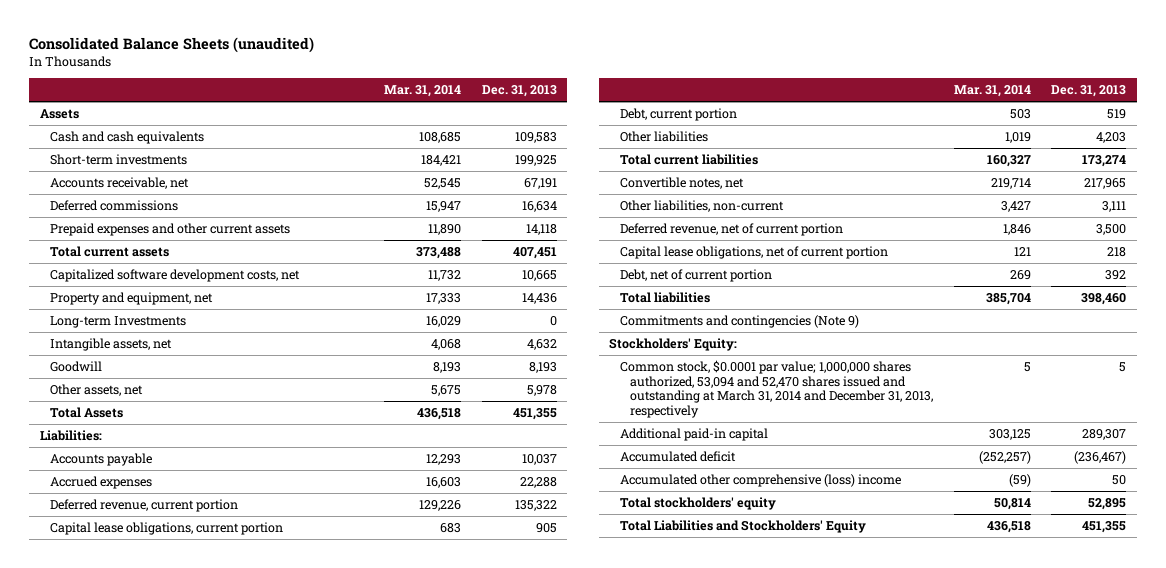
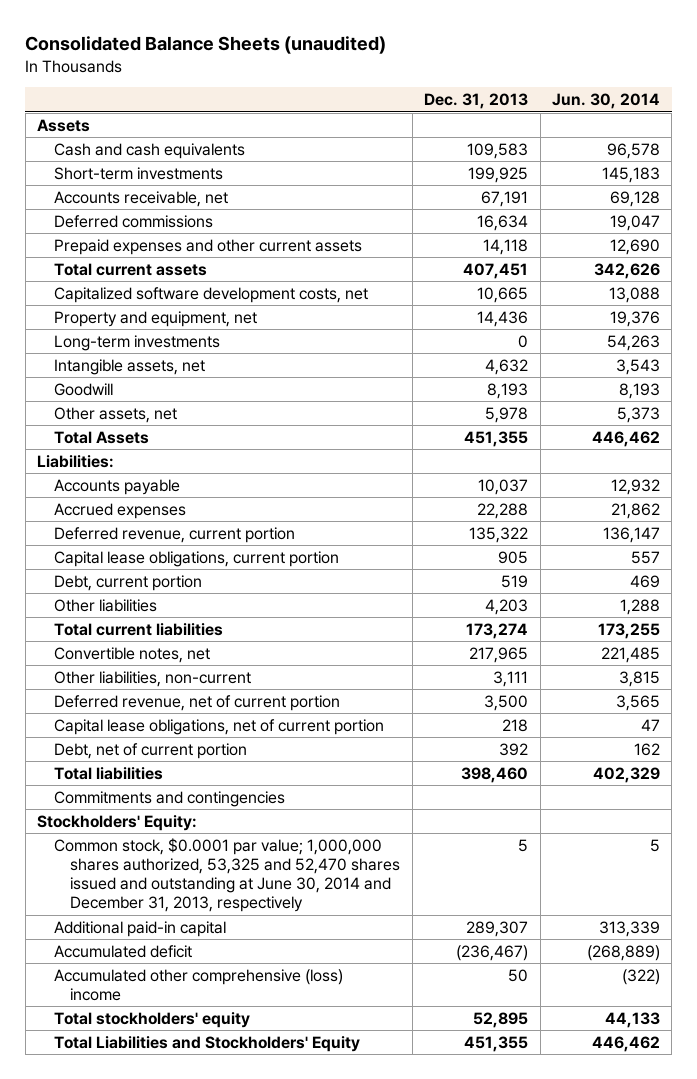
- | Mar. 31, 2014 | Dec. 31, 2013
+ | Dec. 31, 2013 | Jun. 30, 2014
- Long-term Investments | 16,029 | 0
+ Long-term investments | 0 | 54,263
- Commitments and contingencies (Note 9)
+ Commitments and contingencies
- Common stock, $0.0001 par value; 1,000,000 shares authorized, 53,094 and 52,470 shares issued and outstanding at March 31, 2014 and December 31, 2013, respectively | 5 | 5
+ Common stock, $0.0001 par value; 1,000,000 shares authorized, 53,325 and 52,470 shares issued and outstanding at June 30, 2014 and December 31, 2013, respectively | 5 | 5

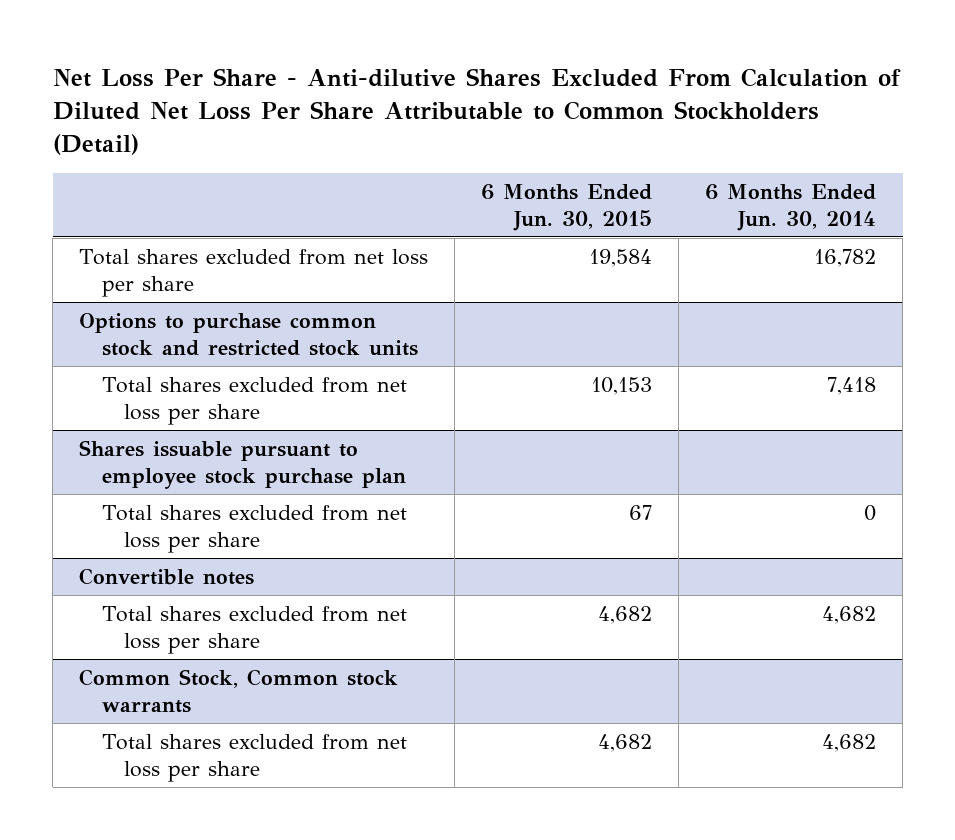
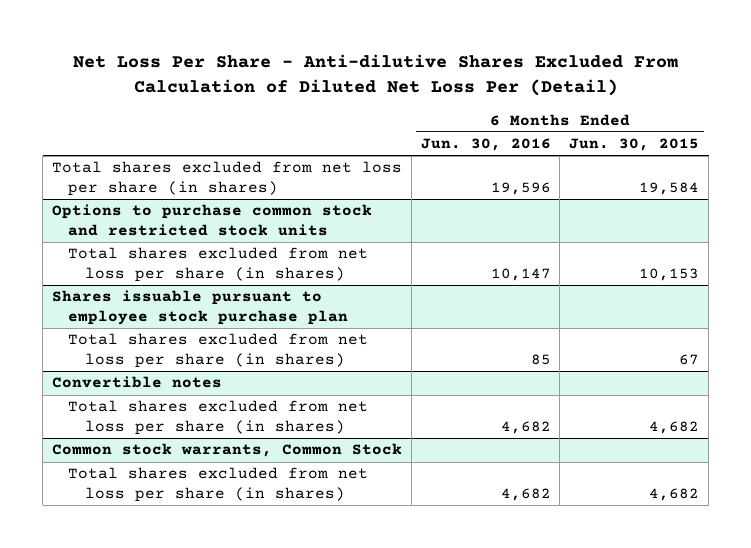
- Net Loss Per Share - Anti-dilutive Shares Excluded From Calculation of Diluted Net Loss Per Share Attributable to Common Stockholders (Detail)
+ Net Loss Per Share - Anti-dilutive Shares Excluded From Calculation of Diluted Net Loss Per (Detail)
- | 6 Months Ended Jun. 30, 2015 | 6 Months Ended Jun. 30, 2014
+ | 6 Months Ended Jun. 30, 2016 | 6 Months Ended Jun. 30, 2015
- Total shares excluded from net loss per share | 19,584 | 16,782
+ Total shares excluded from net loss per share (in shares) | 19,596 | 19,584
@ Options to purchase common stock and restricted stock units
- Total shares excluded from net loss per share | 10,153 | 7,418
+ Total shares excluded from net loss per share (in shares) | 10,147 | 10,153
@ Shares issuable pursuant to employee stock purchase plan
- Total shares excluded from net loss per share | 67 | 0
+ Total shares excluded from net loss per share (in shares) | 85 | 67
@ Convertible notes
- Total shares excluded from net loss per share | 4,682 | 4,682
- Common Stock, Common stock warrants
- Total shares excluded from net loss per share | 4,682 | 4,682
@ Convertible notes
+ Total shares excluded from net loss per share (in shares) | 4,682 | 4,682
+ Common stock warrants, Common Stock
+ Total shares excluded from net loss per share (in shares) | 4,682 | 4,682

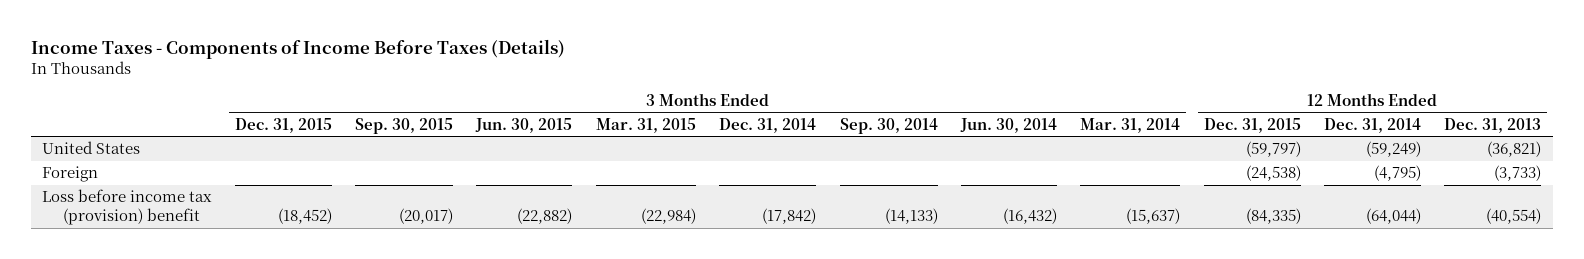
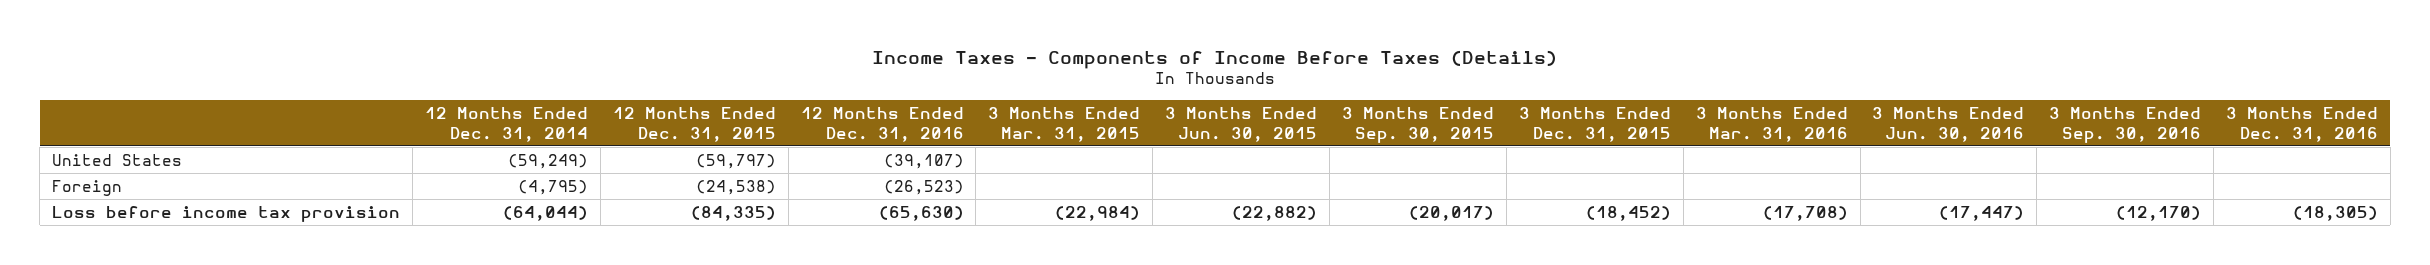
- | 3 Months Ended Dec. 31, 2015 | 3 Months Ended Sep. 30, 2015 | 3 Months Ended Jun. 30, 2015 | 3 Months Ended Mar. 31, 2015 | 3 Months Ended Dec. 31, 2014 | 3 Months Ended Sep. 30, 2014 | 3 Months Ended Jun. 30, 2014 | 3 Months Ended Mar. 31, 2014 | 12 Months Ended Dec. 31, 2015 | 12 Months Ended Dec. 31, 2014 | 12 Months Ended Dec. 31, 2013
+ | 12 Months Ended Dec. 31, 2014 | 12 Months Ended Dec. 31, 2015 | 12 Months Ended Dec. 31, 2016 | 3 Months Ended Mar. 31, 2015 | 3 Months Ended Jun. 30, 2015 | 3 Months Ended Sep. 30, 2015 | 3 Months Ended Dec. 31, 2015 | 3 Months Ended Mar. 31, 2016 | 3 Months Ended Jun. 30, 2016 | 3 Months Ended Sep. 30, 2016 | 3 Months Ended Dec. 31, 2016
- Loss before income tax (provision) benefit | (18,452) | (20,017) | (22,882) | (22,984) | (17,842) | (14,133) | (16,432) | (15,637) | (84,335) | (64,044) | (40,554)
+ Loss before income tax provision | (64,044) | (84,335) | (65,630) | (22,984) | (22,882) | (20,017) | (18,452) | (17,708) | (17,447) | (12,170) | (18,305)

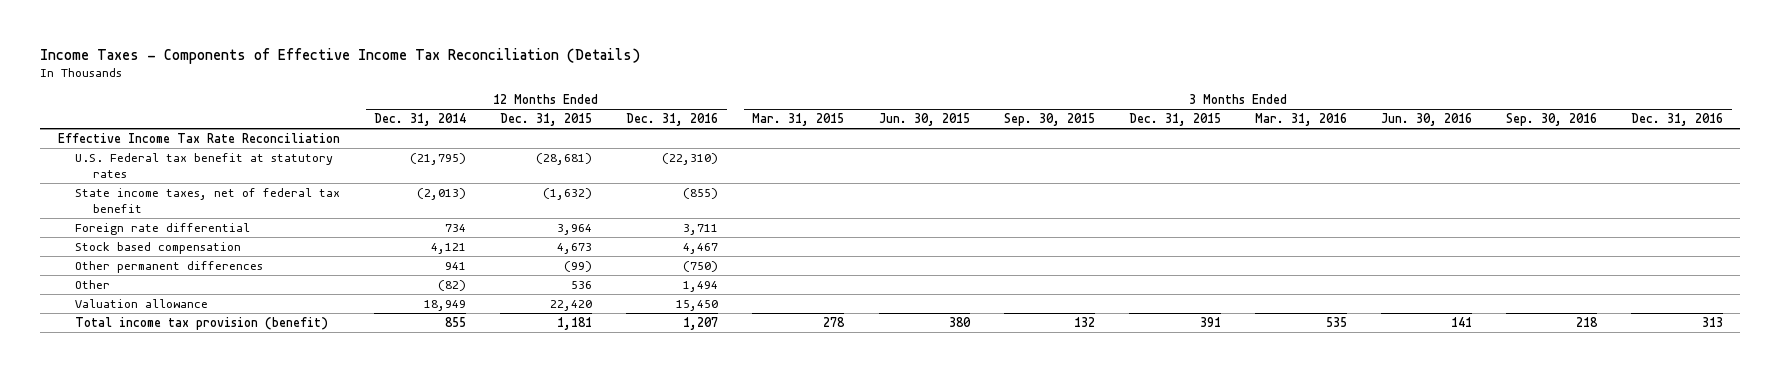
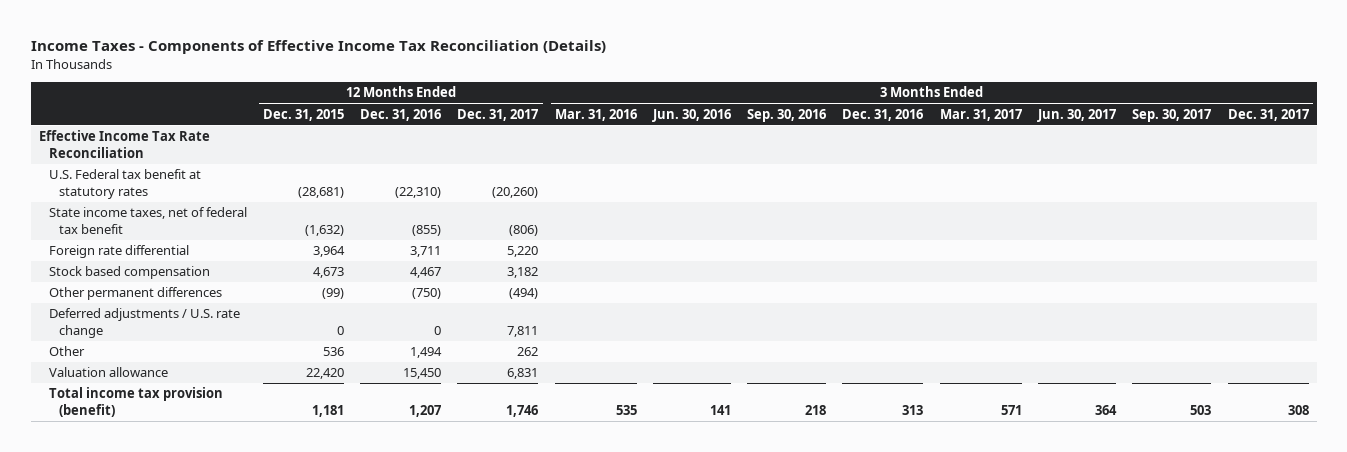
- | 12 Months Ended Dec. 31, 2014 | 12 Months Ended Dec. 31, 2015 | 12 Months Ended Dec. 31, 2016 | 3 Months Ended Mar. 31, 2015 | 3 Months Ended Jun. 30, 2015 | 3 Months Ended Sep. 30, 2015 | 3 Months Ended Dec. 31, 2015 | 3 Months Ended Mar. 31, 2016 | 3 Months Ended Jun. 30, 2016 | 3 Months Ended Sep. 30, 2016 | 3 Months Ended Dec. 31, 2016
+ | 12 Months Ended Dec. 31, 2015 | 12 Months Ended Dec. 31, 2016 | 12 Months Ended Dec. 31, 2017 | 3 Months Ended Mar. 31, 2016 | 3 Months Ended Jun. 30, 2016 | 3 Months Ended Sep. 30, 2016 | 3 Months Ended Dec. 31, 2016 | 3 Months Ended Mar. 31, 2017 | 3 Months Ended Jun. 30, 2017 | 3 Months Ended Sep. 30, 2017 | 3 Months Ended Dec. 31, 2017
+ Deferred adjustments / U.S. rate change | 0 | 0 | 7,811 | | | | | | | |

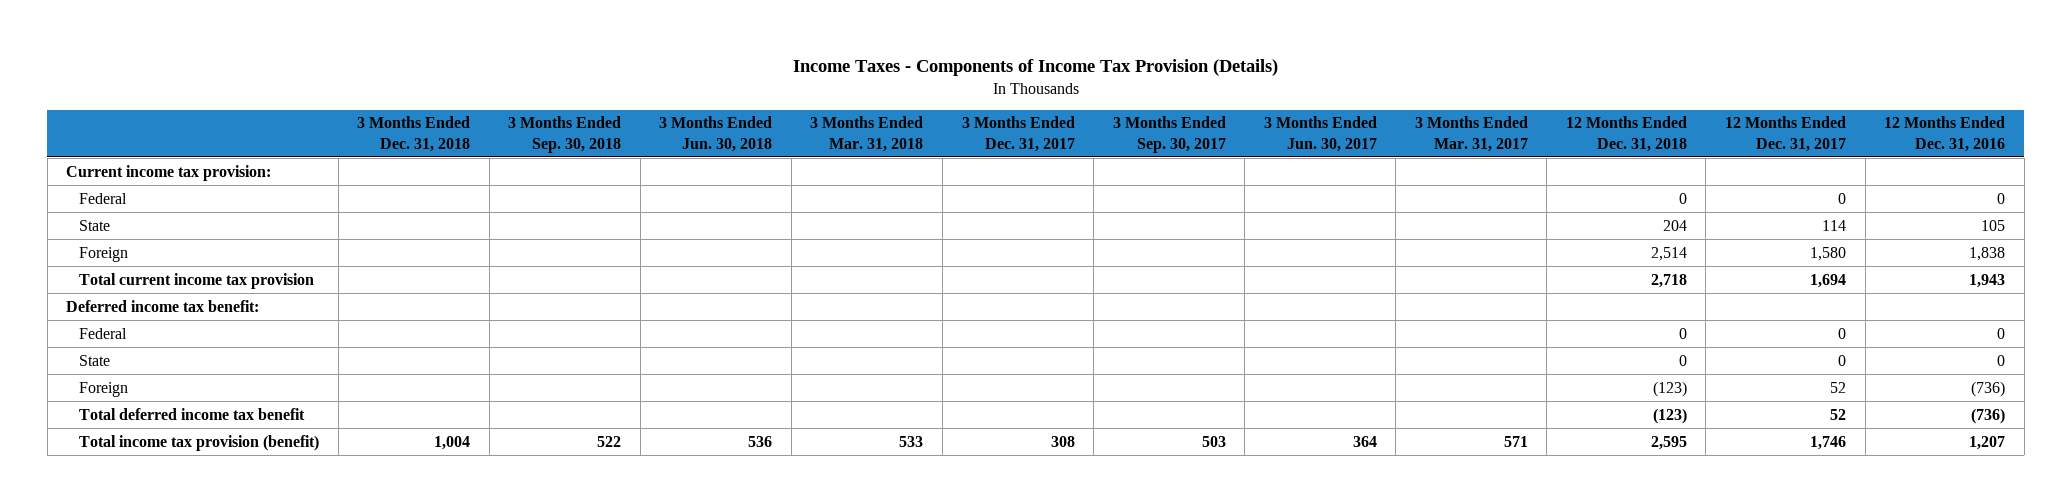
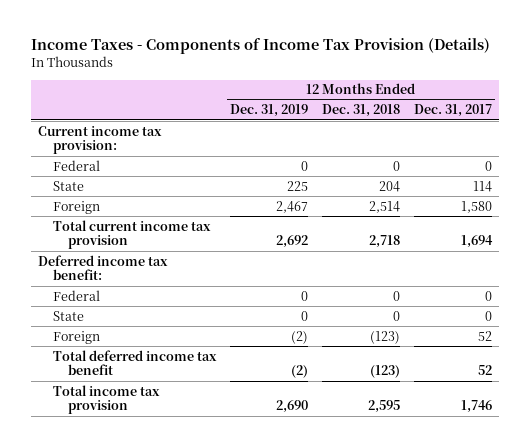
- | 3 Months Ended Dec. 31, 2018 | 3 Months Ended Sep. 30, 2018 | 3 Months Ended Jun. 30, 2018 | 3 Months Ended Mar. 31, 2018 | 3 Months Ended Dec. 31, 2017 | 3 Months Ended Sep. 30, 2017 | 3 Months Ended Jun. 30, 2017 | 3 Months Ended Mar. 31, 2017 | 12 Months Ended Dec. 31, 2018 | 12 Months Ended Dec. 31, 2017 | 12 Months Ended Dec. 31, 2016
+ | 12 Months Ended Dec. 31, 2019 | 12 Months Ended Dec. 31, 2018 | 12 Months Ended Dec. 31, 2017
- Total income tax provision (benefit) | 1,004 | 522 | 536 | 533 | 308 | 503 | 364 | 571 | 2,595 | 1,746 | 1,207
+ Total income tax provision | 2,690 | 2,595 | 1,746

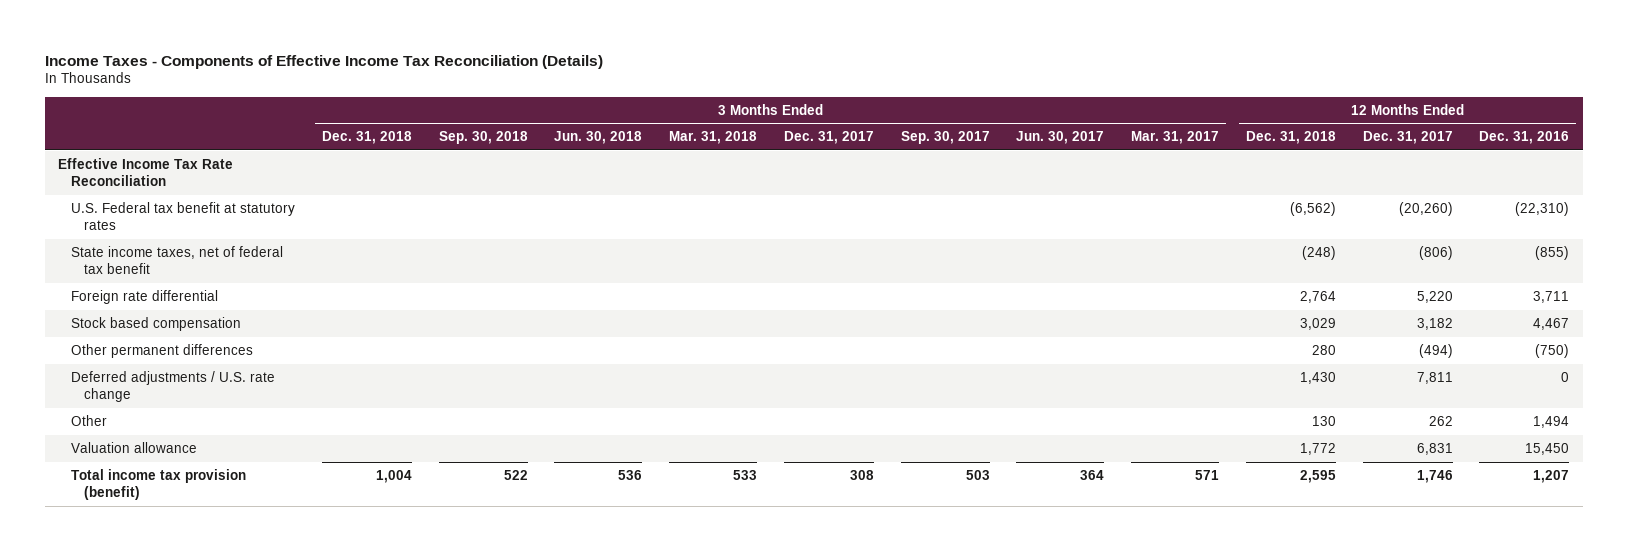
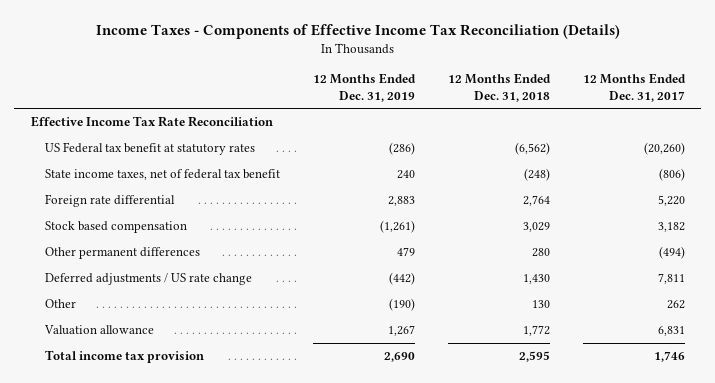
- | 3 Months Ended Dec. 31, 2018 | 3 Months Ended Sep. 30, 2018 | 3 Months Ended Jun. 30, 2018 | 3 Months Ended Mar. 31, 2018 | 3 Months Ended Dec. 31, 2017 | 3 Months Ended Sep. 30, 2017 | 3 Months Ended Jun. 30, 2017 | 3 Months Ended Mar. 31, 2017 | 12 Months Ended Dec. 31, 2018 | 12 Months Ended Dec. 31, 2017 | 12 Months Ended Dec. 31, 2016
+ | 12 Months Ended Dec. 31, 2019 | 12 Months Ended Dec. 31, 2018 | 12 Months Ended Dec. 31, 2017
- U.S. Federal tax benefit at statutory rates | | | | | | | | | (6,562) | (20,260) | (22,310)
+ US Federal tax benefit at statutory rates | (286) | (6,562) | (20,260)
- Deferred adjustments / U.S. rate change | | | | | | | | | 1,430 | 7,811 | 0
+ Deferred adjustments / US rate change | (442) | 1,430 | 7,811
- Total income tax provision (benefit) | 1,004 | 522 | 536 | 533 | 308 | 503 | 364 | 571 | 2,595 | 1,746 | 1,207
+ Total income tax provision | 2,690 | 2,595 | 1,746

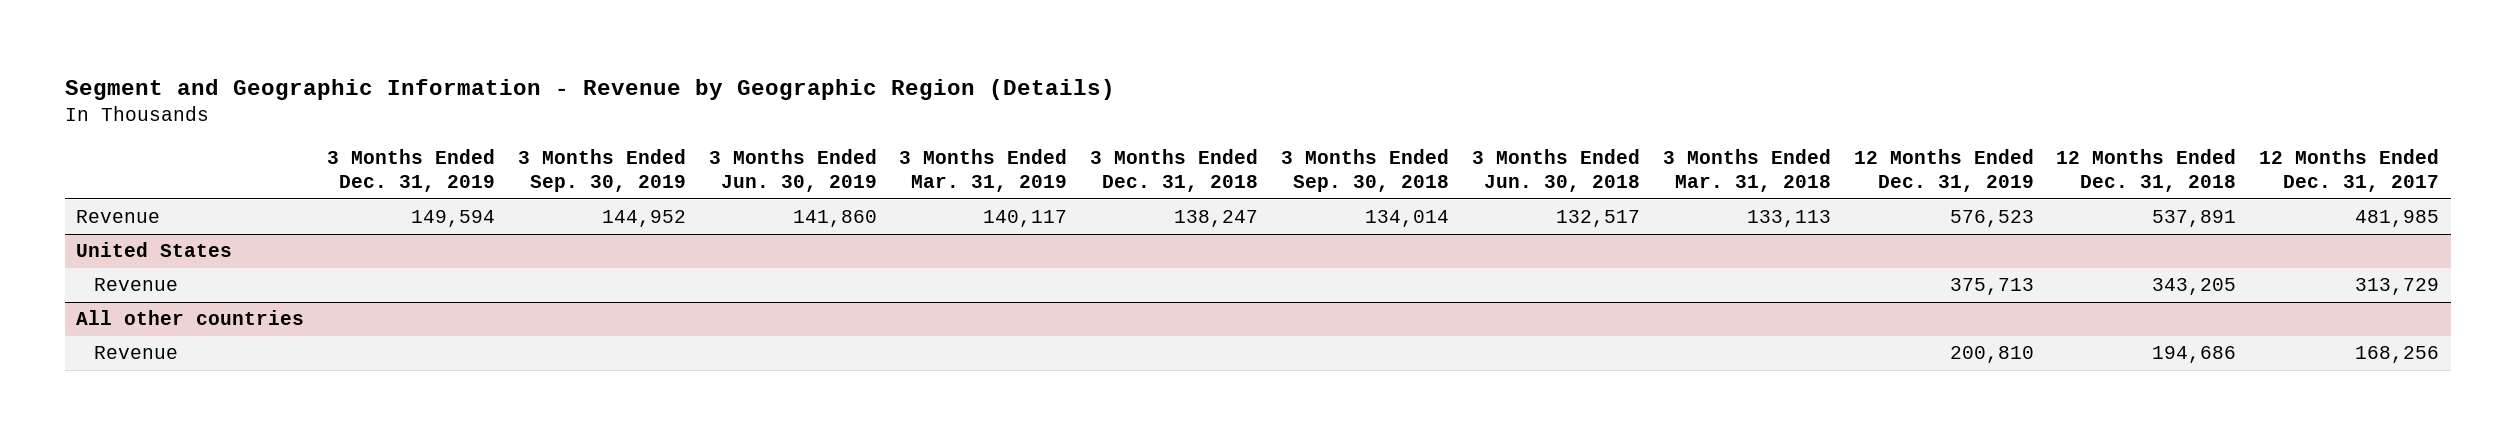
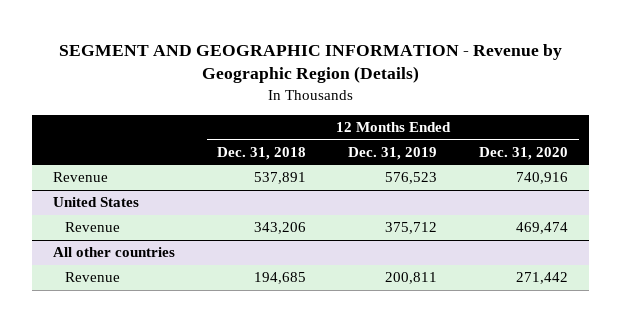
- Segment and Geographic Information - Revenue by Geographic Region (Details)
+ SEGMENT AND GEOGRAPHIC INFORMATION - Revenue by Geographic Region (Details)
- | 3 Months Ended Dec. 31, 2019 | 3 Months Ended Sep. 30, 2019 | 3 Months Ended Jun. 30, 2019 | 3 Months Ended Mar. 31, 2019 | 3 Months Ended Dec. 31, 2018 | 3 Months Ended Sep. 30, 2018 | 3 Months Ended Jun. 30, 2018 | 3 Months Ended Mar. 31, 2018 | 12 Months Ended Dec. 31, 2019 | 12 Months Ended Dec. 31, 2018 | 12 Months Ended Dec. 31, 2017
+ | 12 Months Ended Dec. 31, 2018 | 12 Months Ended Dec. 31, 2019 | 12 Months Ended Dec. 31, 2020
@ United States
- Revenue | | | | | | | | | 375,713 | 343,205 | 313,729
+ Revenue | 343,206 | 375,712 | 469,474
@ All other countries
- Revenue | | | | | | | | | 200,810 | 194,686 | 168,256
+ Revenue | 194,685 | 200,811 | 271,442

